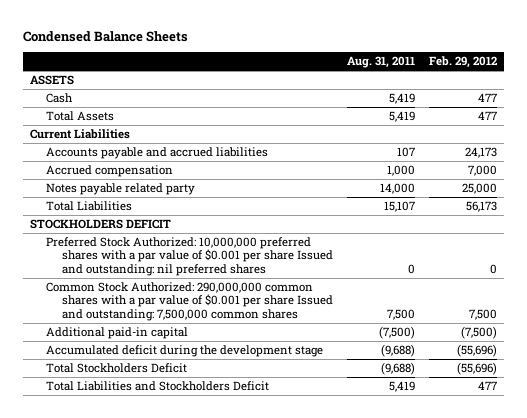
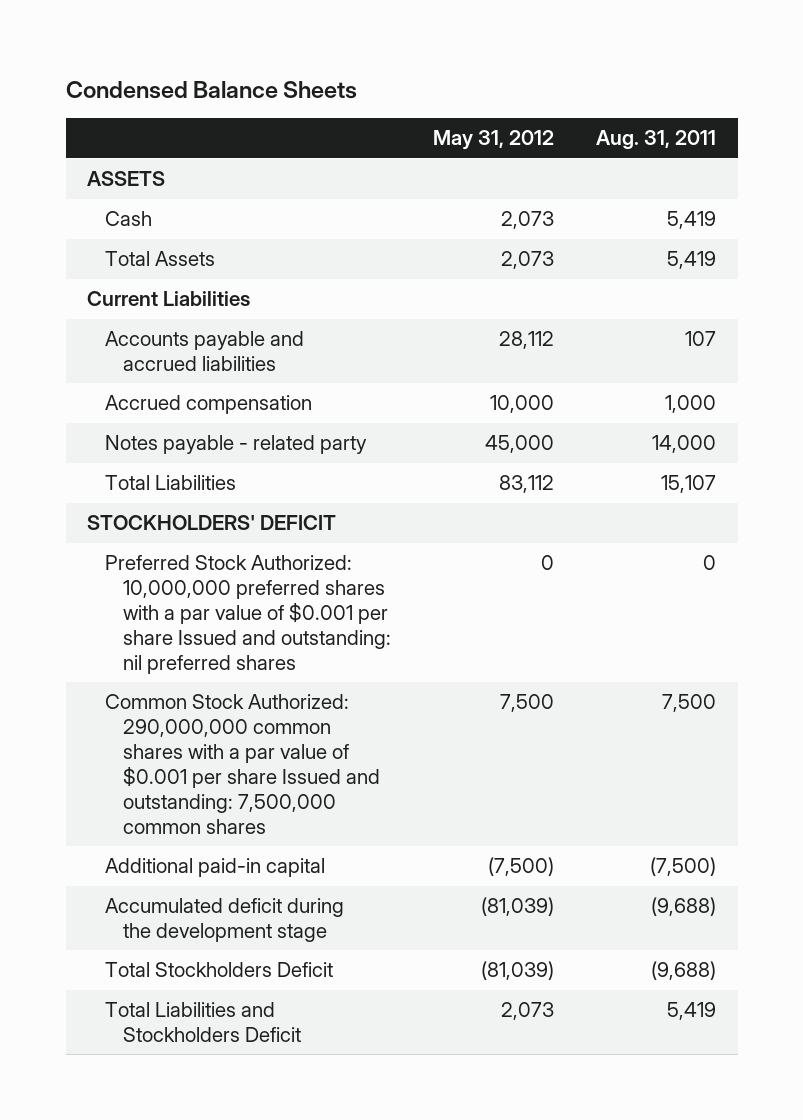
- | Aug. 31, 2011 | Feb. 29, 2012
+ | May 31, 2012 | Aug. 31, 2011
- Notes payable related party | 14,000 | 25,000
+ Notes payable - related party | 45,000 | 14,000
- STOCKHOLDERS DEFICIT
+ STOCKHOLDERS' DEFICIT

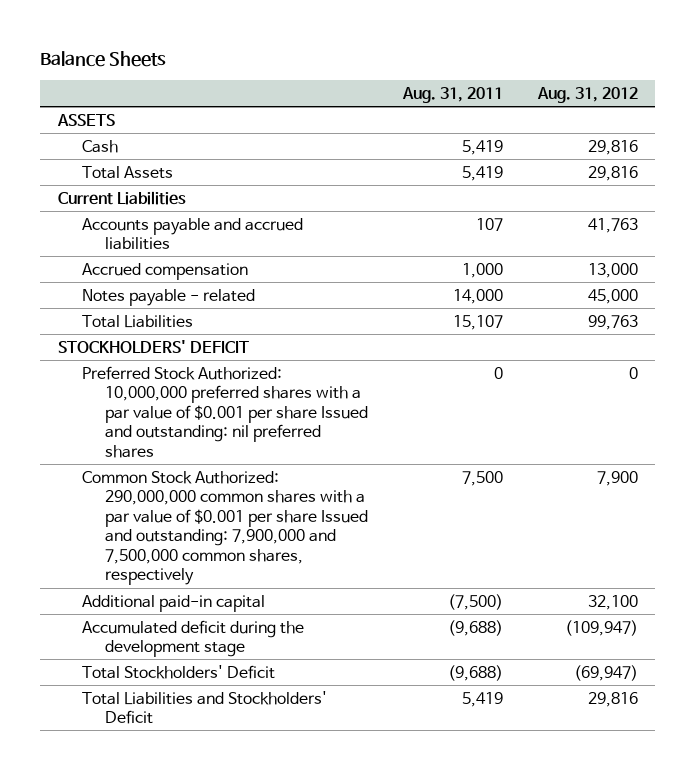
- Condensed Balance Sheets
+ Balance Sheets
- | May 31, 2012 | Aug. 31, 2011
+ | Aug. 31, 2011 | Aug. 31, 2012
- Notes payable - related party | 45,000 | 14,000
+ Notes payable - related | 14,000 | 45,000
- Common Stock Authorized: 290,000,000 common shares with a par value of $0.001 per share Issued and outstanding: 7,500,000 common shares | 7,500 | 7,500
+ Common Stock Authorized: 290,000,000 common shares with a par value of $0.001 per share Issued and outstanding: 7,900,000 and 7,500,000 common shares, respectively | 7,500 | 7,900
- Total Stockholders Deficit | (81,039) | (9,688)
- Total Liabilities and Stockholders Deficit | 2,073 | 5,419
+ Total Stockholders' Deficit | (9,688) | (69,947)
+ Total Liabilities and Stockholders' Deficit | 5,419 | 29,816

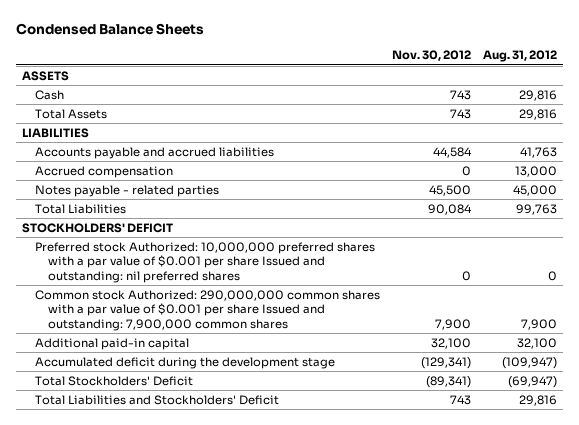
- Balance Sheets
+ Condensed Balance Sheets
- | Aug. 31, 2011 | Aug. 31, 2012
+ | Nov. 30, 2012 | Aug. 31, 2012
- Current Liabilities
+ LIABILITIES
- Notes payable - related | 14,000 | 45,000
+ Notes payable - related parties | 45,500 | 45,000
- Preferred Stock Authorized: 10,000,000 preferred shares with a par value of $0.001 per share Issued and outstanding: nil preferred shares | 0 | 0
- Common Stock Authorized: 290,000,000 common shares with a par value of $0.001 per share Issued and outstanding: 7,900,000 and 7,500,000 common shares, respectively | 7,500 | 7,900
+ Preferred stock Authorized: 10,000,000 preferred shares with a par value of $0.001 per share Issued and outstanding: nil preferred shares | 0 | 0
+ Common stock Authorized: 290,000,000 common shares with a par value of $0.001 per share Issued and outstanding: 7,900,000 common shares | 7,900 | 7,900

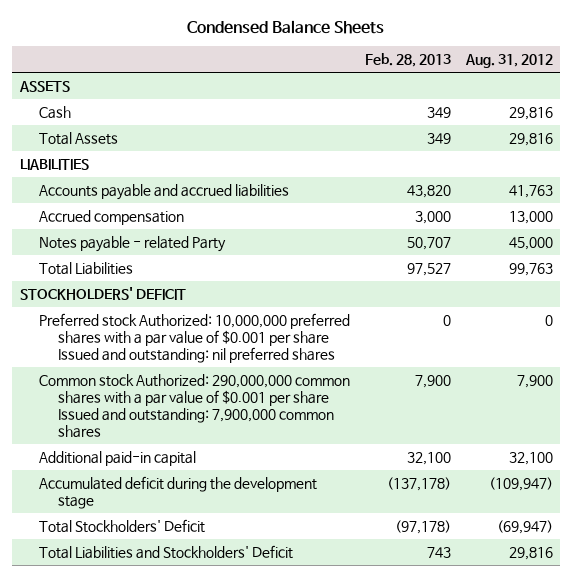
- | Nov. 30, 2012 | Aug. 31, 2012
+ | Feb. 28, 2013 | Aug. 31, 2012
- Notes payable - related parties | 45,500 | 45,000
+ Notes payable - related Party | 50,707 | 45,000

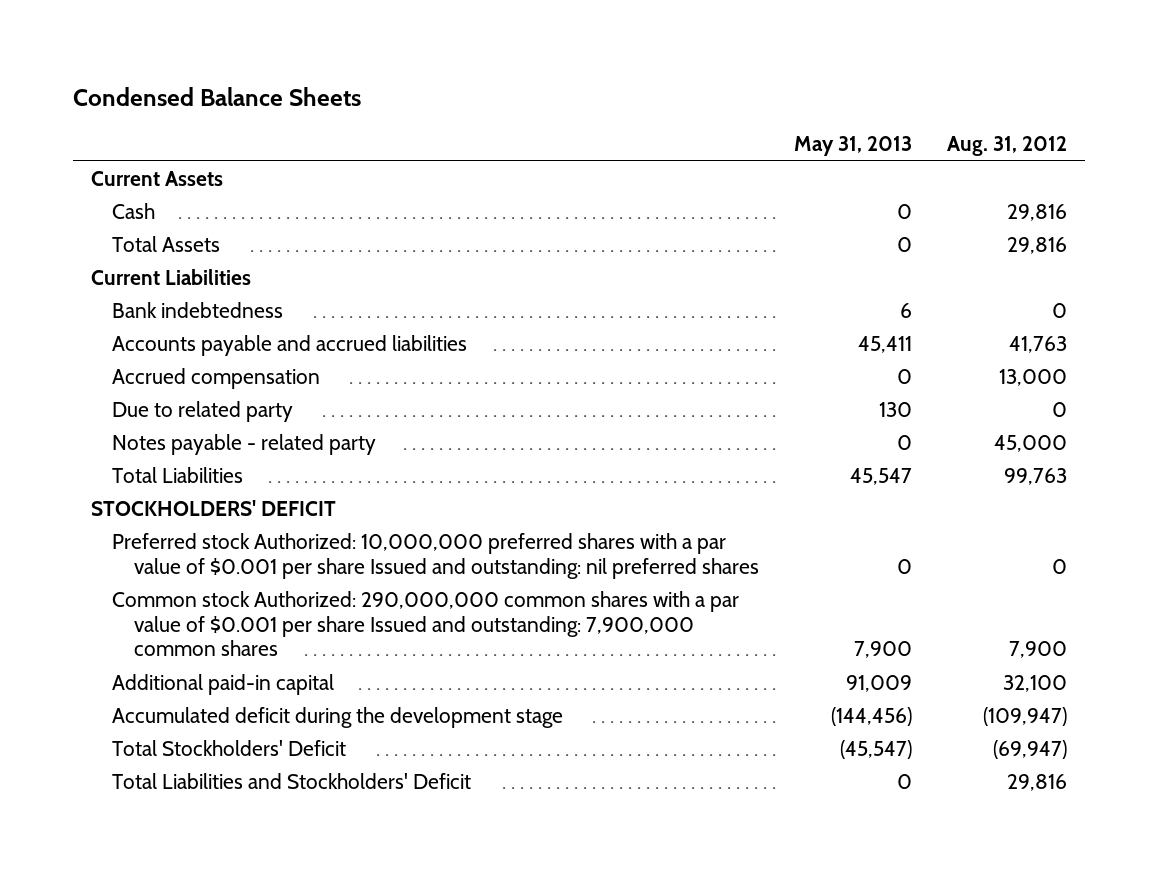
- | Feb. 28, 2013 | Aug. 31, 2012
+ | May 31, 2013 | Aug. 31, 2012
- ASSETS
+ Current Assets
- LIABILITIES
+ Current Liabilities
+ Bank indebtedness | 6 | 0
- Notes payable - related Party | 50,707 | 45,000
+ Due to related party | 130 | 0
+ Notes payable - related party | 0 | 45,000

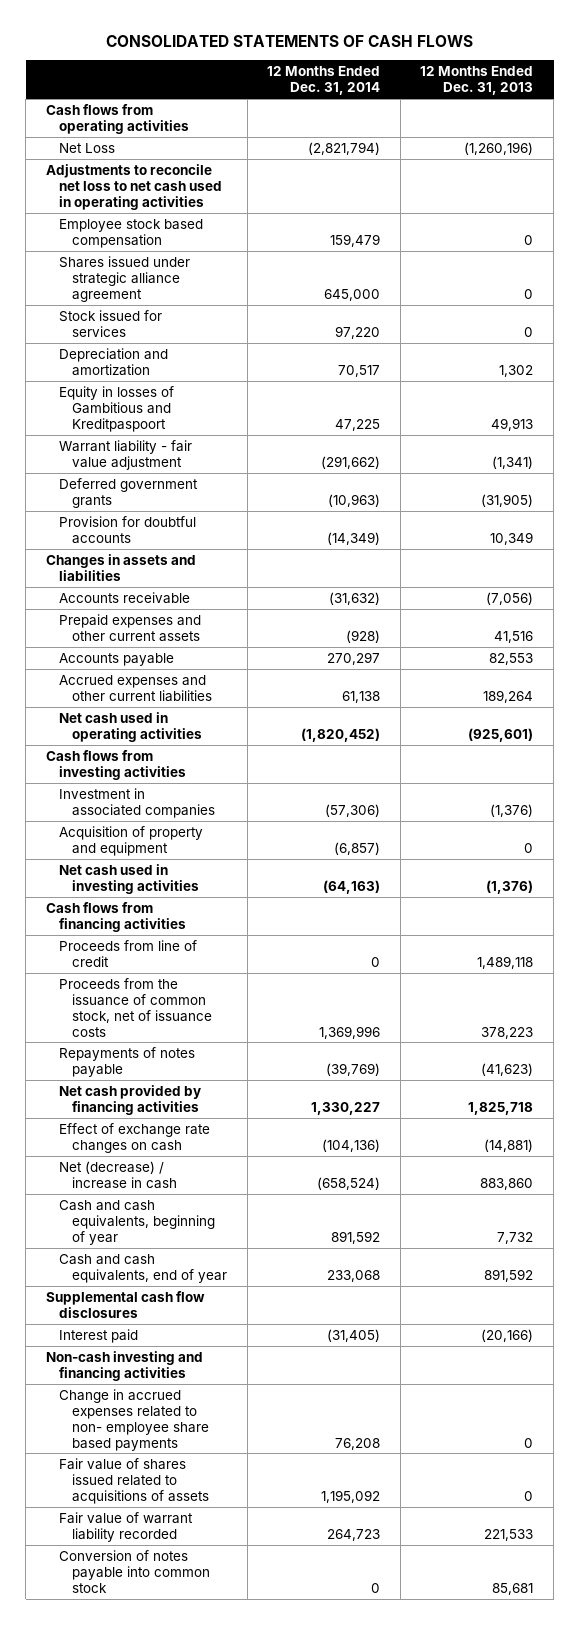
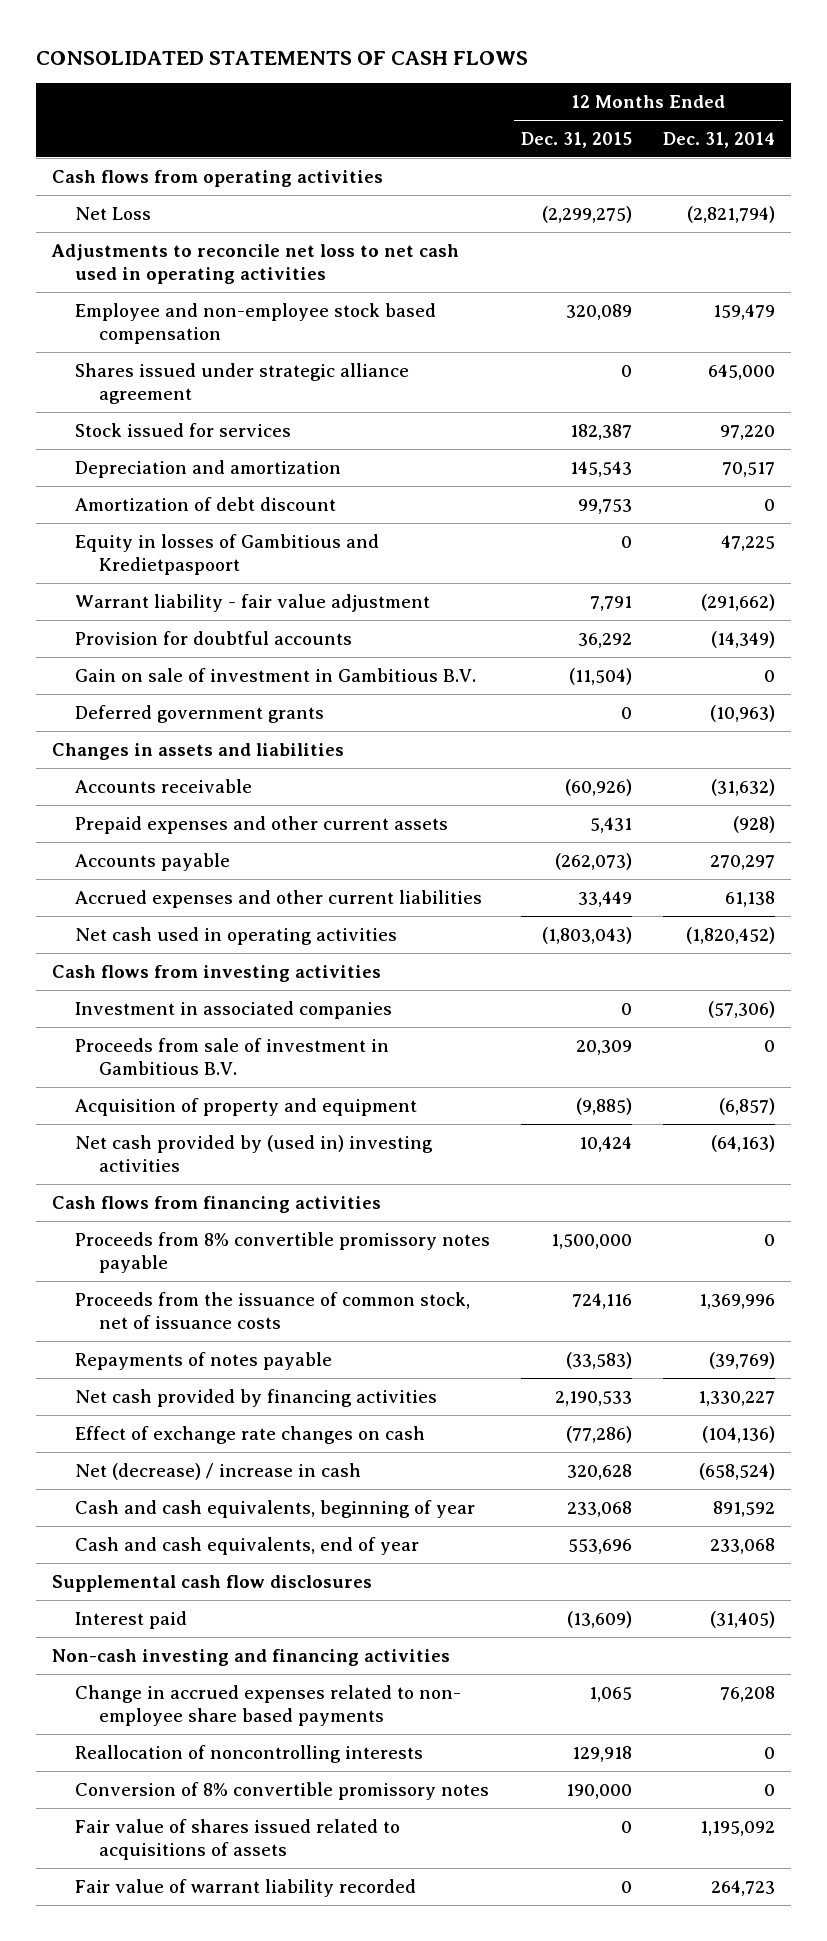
- | 12 Months Ended Dec. 31, 2014 | 12 Months Ended Dec. 31, 2013
+ | 12 Months Ended Dec. 31, 2015 | 12 Months Ended Dec. 31, 2014
- Employee stock based compensation | 159,479 | 0
+ Employee and non-employee stock based compensation | 320,089 | 159,479
- Equity in losses of Gambitious and Kreditpaspoort | 47,225 | 49,913
+ Amortization of debt discount | 99,753 | 0
+ Equity in losses of Gambitious and Kredietpaspoort | 0 | 47,225
+ Gain on sale of investment in Gambitious B.V. | (11,504) | 0
moved down: Deferred government grants | 0 | (10,963)
+ Proceeds from sale of investment in Gambitious B.V. | 20,309 | 0
- Net cash used in investing activities | (64,163) | (1,376)
+ Net cash provided by (used in) investing activities | 10,424 | (64,163)
- Proceeds from line of credit | 0 | 1,489,118
+ Proceeds from 8% convertible promissory notes payable | 1,500,000 | 0
+ Reallocation of noncontrolling interests | 129,918 | 0
+ Conversion of 8% convertible promissory notes | 190,000 | 0
- Conversion of notes payable into common stock | 0 | 85,681

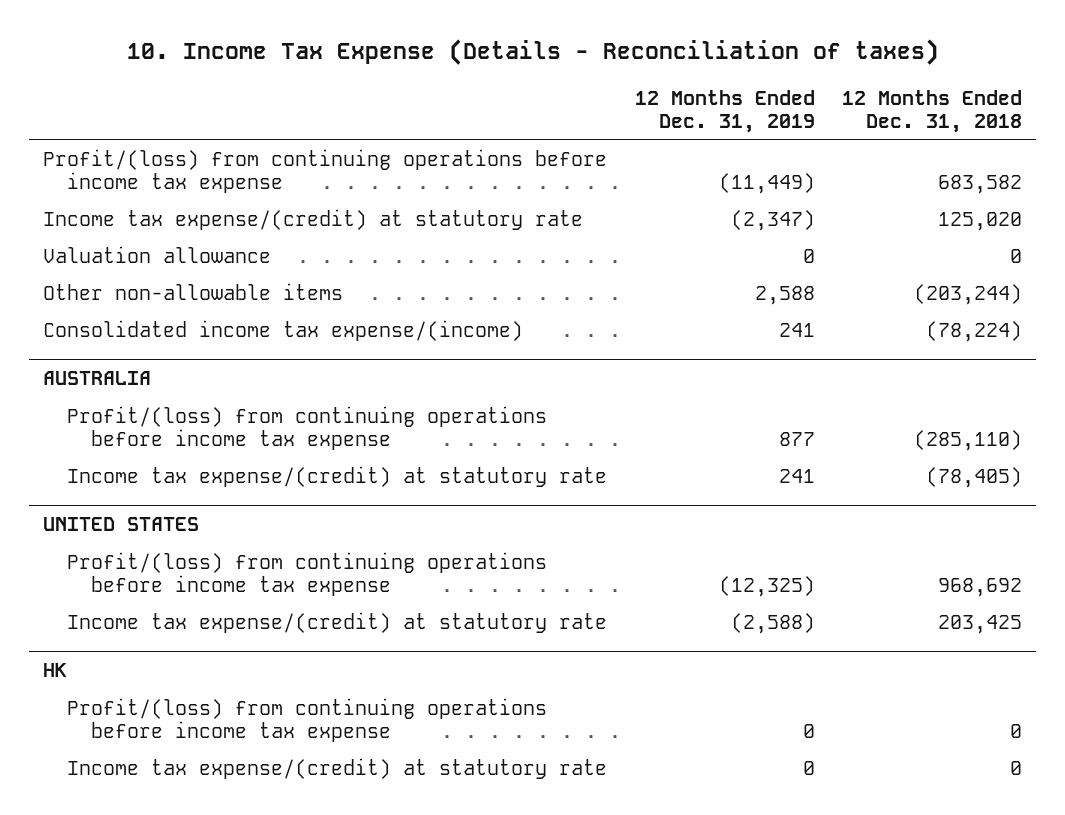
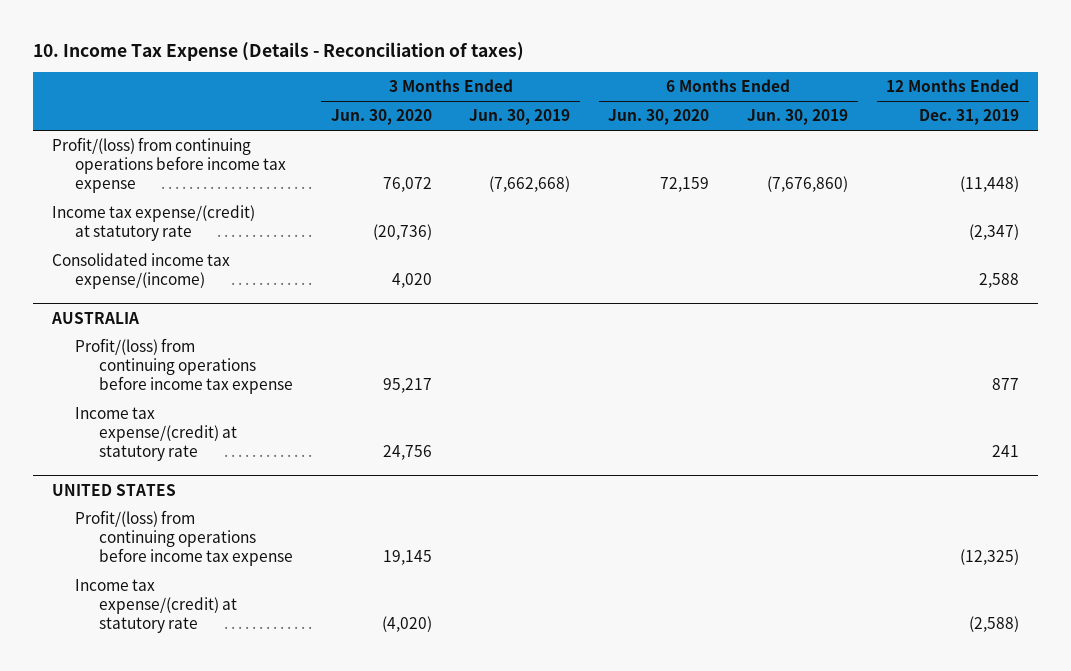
- | 12 Months Ended Dec. 31, 2019 | 12 Months Ended Dec. 31, 2018
+ | 3 Months Ended Jun. 30, 2020 | 3 Months Ended Jun. 30, 2019 | 6 Months Ended Jun. 30, 2020 | 6 Months Ended Jun. 30, 2019 | 12 Months Ended Dec. 31, 2019
- Profit/(loss) from continuing operations before income tax expense | (11,449) | 683,582
+ Profit/(loss) from continuing operations before income tax expense | 76,072 | (7,662,668) | 72,159 | (7,676,860) | (11,448)
- Valuation allowance | 0 | 0
- Other non-allowable items | 2,588 | (203,244)
- Consolidated income tax expense/(income) | 241 | (78,224)
+ Consolidated income tax expense/(income) | 4,020 | | | | 2,588
- HK
- Profit/(loss) from continuing operations before income tax expense | 0 | 0
- Income tax expense/(credit) at statutory rate | 0 | 0

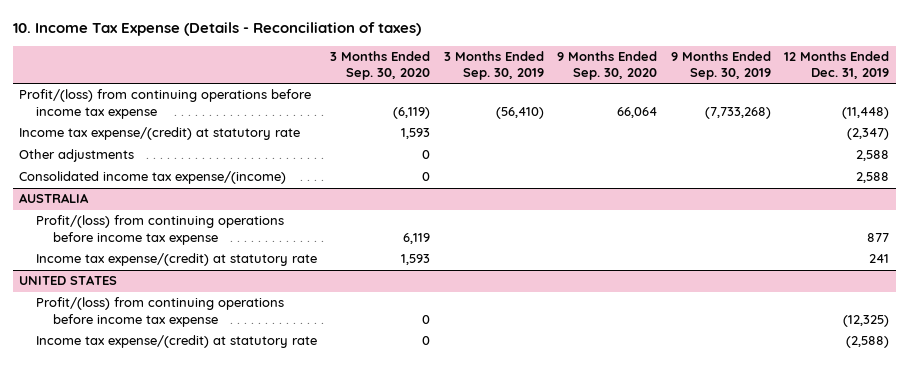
- | 3 Months Ended Jun. 30, 2020 | 3 Months Ended Jun. 30, 2019 | 6 Months Ended Jun. 30, 2020 | 6 Months Ended Jun. 30, 2019 | 12 Months Ended Dec. 31, 2019
+ | 3 Months Ended Sep. 30, 2020 | 3 Months Ended Sep. 30, 2019 | 9 Months Ended Sep. 30, 2020 | 9 Months Ended Sep. 30, 2019 | 12 Months Ended Dec. 31, 2019
+ Other adjustments | 0 | | | | 2,588

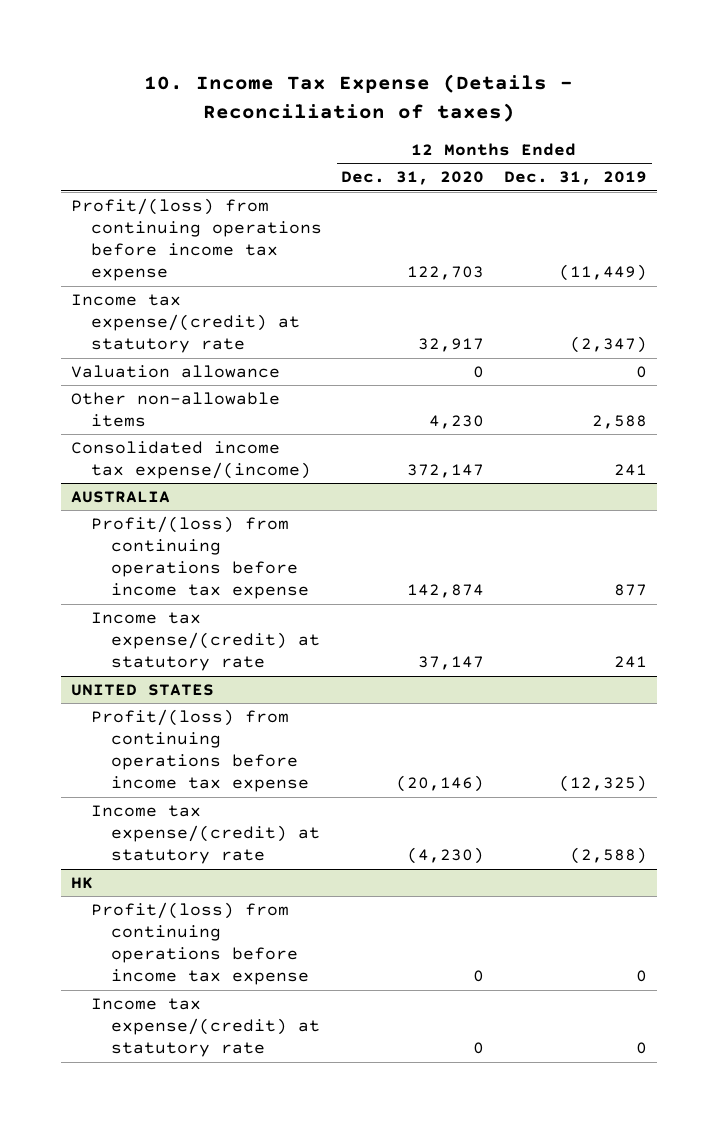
- | 3 Months Ended Sep. 30, 2020 | 3 Months Ended Sep. 30, 2019 | 9 Months Ended Sep. 30, 2020 | 9 Months Ended Sep. 30, 2019 | 12 Months Ended Dec. 31, 2019
+ | 12 Months Ended Dec. 31, 2020 | 12 Months Ended Dec. 31, 2019
- Profit/(loss) from continuing operations before income tax expense | (6,119) | (56,410) | 66,064 | (7,733,268) | (11,448)
+ Profit/(loss) from continuing operations before income tax expense | 122,703 | (11,449)
- Other adjustments | 0 | | | | 2,588
- Consolidated income tax expense/(income) | 0 | | | | 2,588
+ Valuation allowance | 0 | 0
+ Other non-allowable items | 4,230 | 2,588
+ Consolidated income tax expense/(income) | 372,147 | 241
+ HK
+ Profit/(loss) from continuing operations before income tax expense | 0 | 0
+ Income tax expense/(credit) at statutory rate | 0 | 0

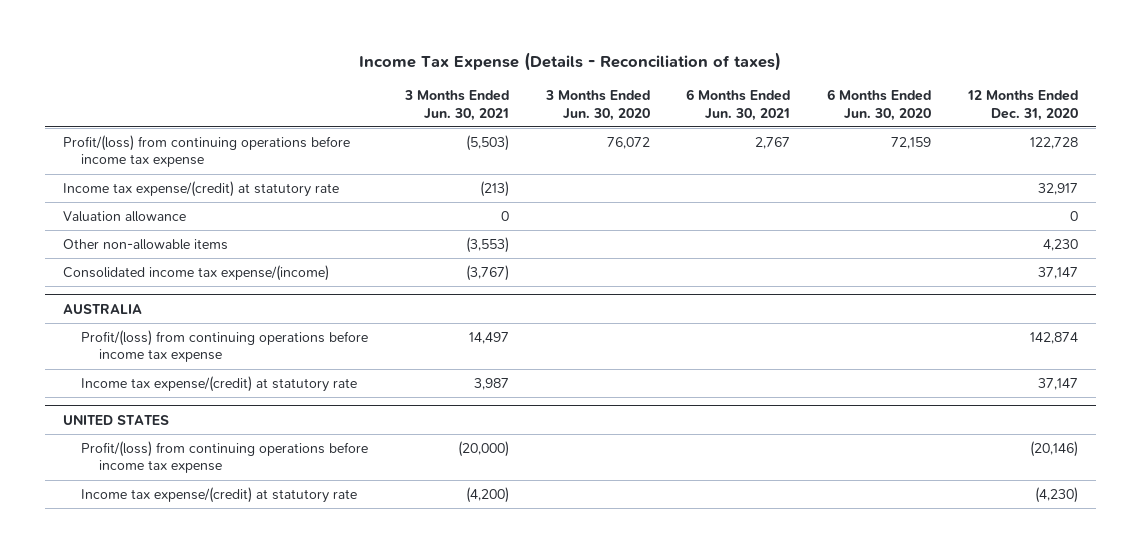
- 10. Income Tax Expense (Details - Reconciliation of taxes)
+ Income Tax Expense (Details - Reconciliation of taxes)
- | 12 Months Ended Dec. 31, 2020 | 12 Months Ended Dec. 31, 2019
+ | 3 Months Ended Jun. 30, 2021 | 3 Months Ended Jun. 30, 2020 | 6 Months Ended Jun. 30, 2021 | 6 Months Ended Jun. 30, 2020 | 12 Months Ended Dec. 31, 2020
- Profit/(loss) from continuing operations before income tax expense | 122,703 | (11,449)
+ Profit/(loss) from continuing operations before income tax expense | (5,503) | 76,072 | 2,767 | 72,159 | 122,728
- Consolidated income tax expense/(income) | 372,147 | 241
+ Consolidated income tax expense/(income) | (3,767) | | | | 37,147
- HK
- Profit/(loss) from continuing operations before income tax expense | 0 | 0
- Income tax expense/(credit) at statutory rate | 0 | 0

